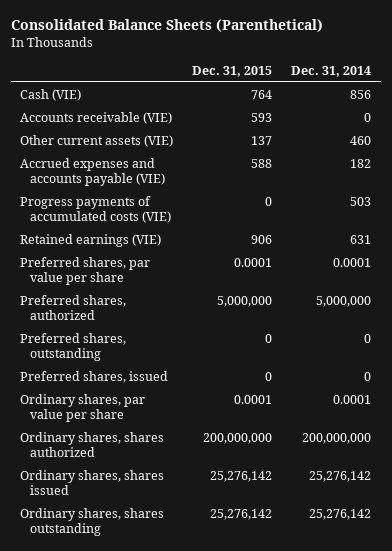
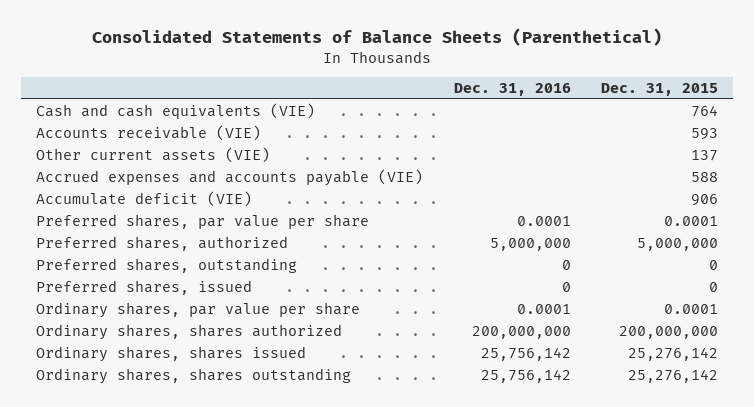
- Consolidated Balance Sheets (Parenthetical)
+ Consolidated Statements of Balance Sheets (Parenthetical)
- | Dec. 31, 2015 | Dec. 31, 2014
+ | Dec. 31, 2016 | Dec. 31, 2015
- Cash (VIE) | 764 | 856
+ Cash and cash equivalents (VIE) | | 764
- Progress payments of accumulated costs (VIE) | 0 | 503
- Retained earnings (VIE) | 906 | 631
+ Accumulate deficit (VIE) | | 906

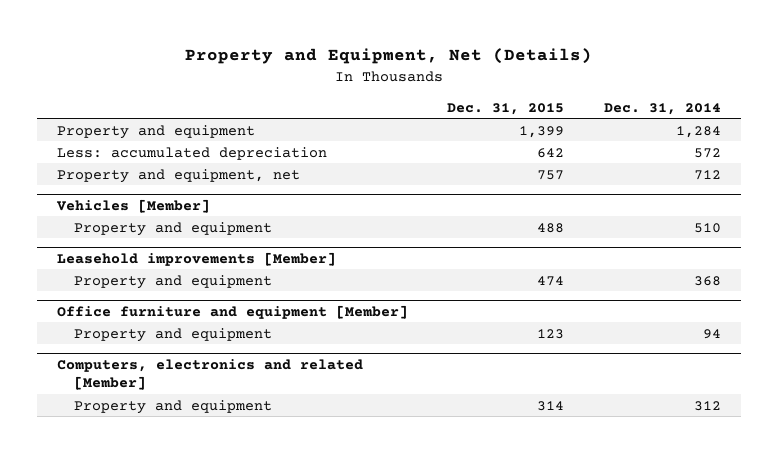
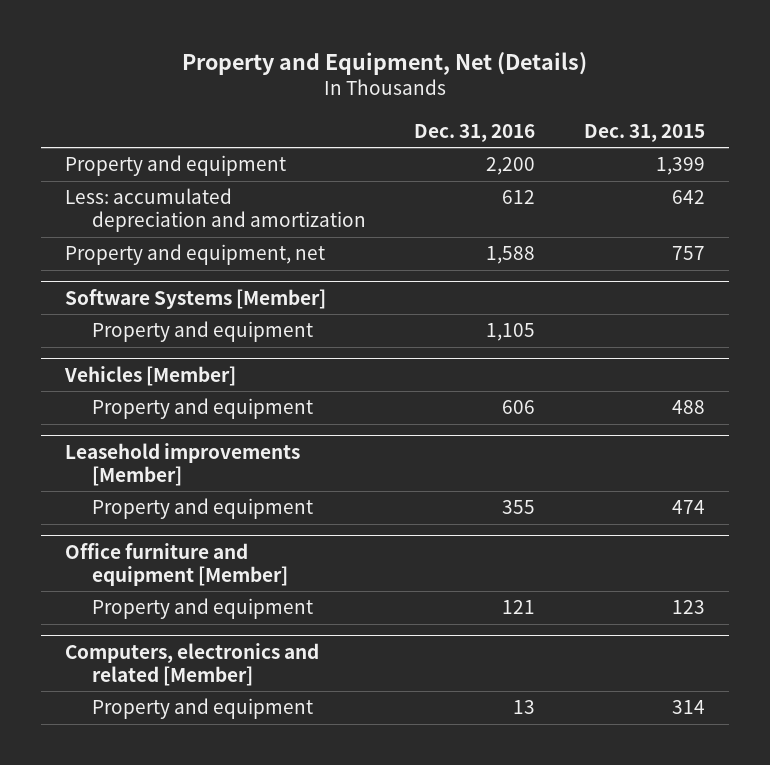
- | Dec. 31, 2015 | Dec. 31, 2014
+ | Dec. 31, 2016 | Dec. 31, 2015
- Less: accumulated depreciation | 642 | 572
+ Less: accumulated depreciation and amortization | 612 | 642
+ Software Systems [Member]
+ Property and equipment | 1,105 |

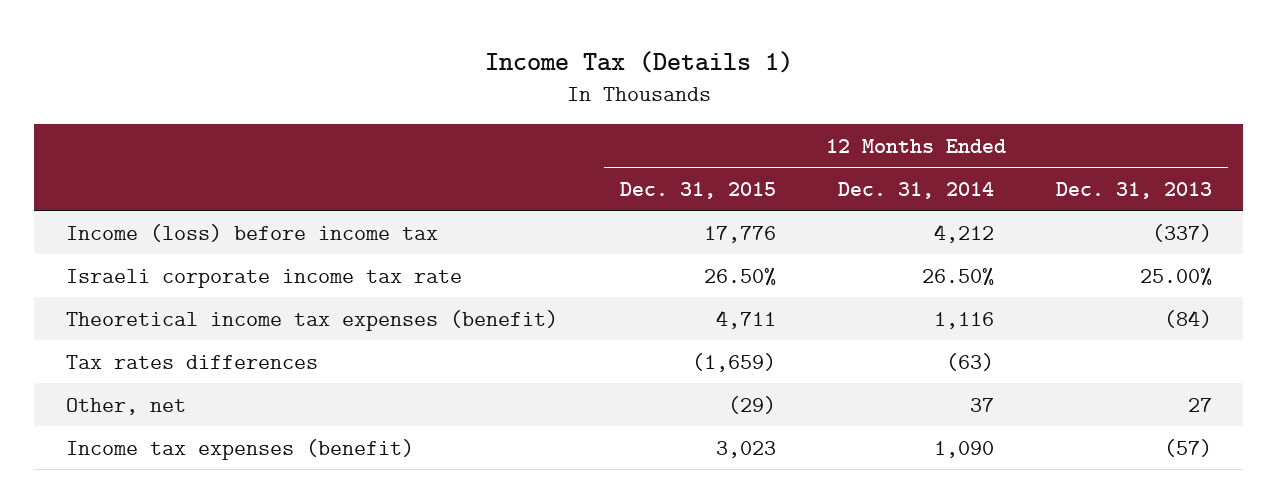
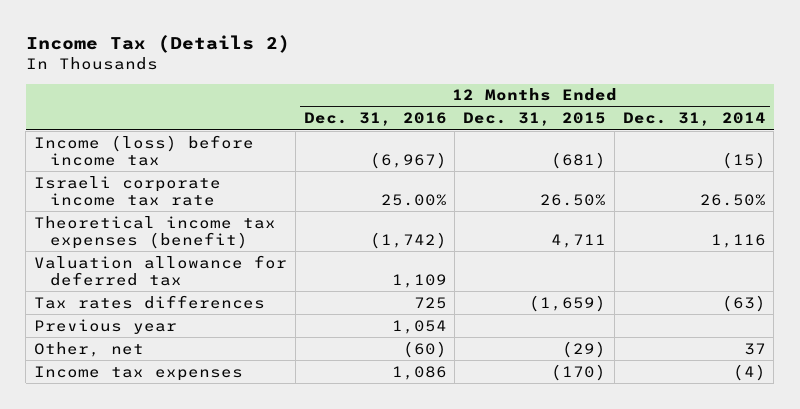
- Income Tax (Details 1)
+ Income Tax (Details 2)
- | 12 Months Ended Dec. 31, 2015 | 12 Months Ended Dec. 31, 2014 | 12 Months Ended Dec. 31, 2013
+ | 12 Months Ended Dec. 31, 2016 | 12 Months Ended Dec. 31, 2015 | 12 Months Ended Dec. 31, 2014
- Income (loss) before income tax | 17,776 | 4,212 | (337)
+ Income (loss) before income tax | (6,967) | (681) | (15)
+ Valuation allowance for deferred tax | 1,109 | |
+ Previous year | 1,054 | |
- Income tax expenses (benefit) | 3,023 | 1,090 | (57)
+ Income tax expenses | 1,086 | (170) | (4)

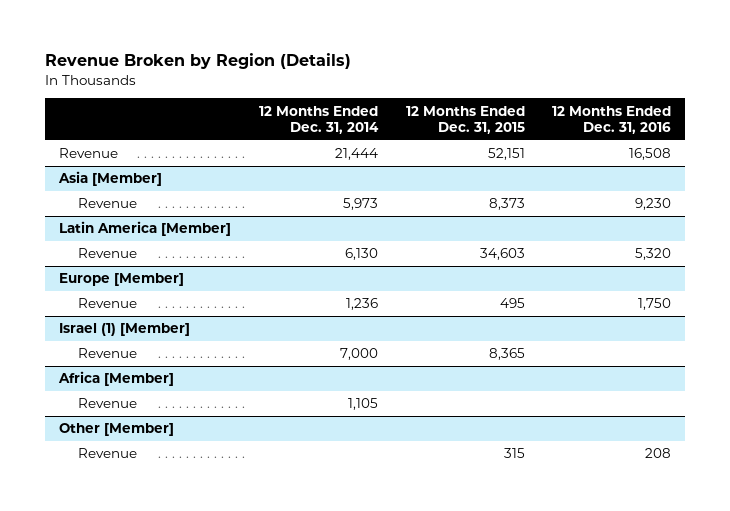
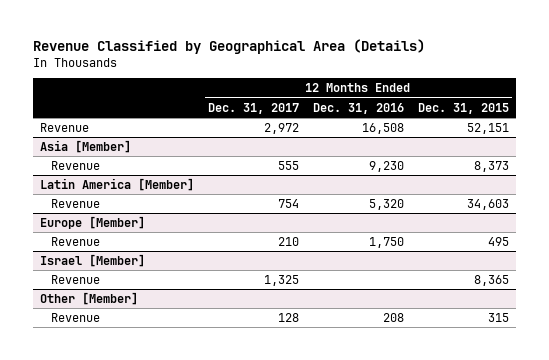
- Revenue Broken by Region (Details)
+ Revenue Classified by Geographical Area (Details)
- | 12 Months Ended Dec. 31, 2014 | 12 Months Ended Dec. 31, 2015 | 12 Months Ended Dec. 31, 2016
+ | 12 Months Ended Dec. 31, 2017 | 12 Months Ended Dec. 31, 2016 | 12 Months Ended Dec. 31, 2015
- Israel (1) [Member]
+ Israel [Member]
- Africa [Member]
- Revenue | 1,105 | |

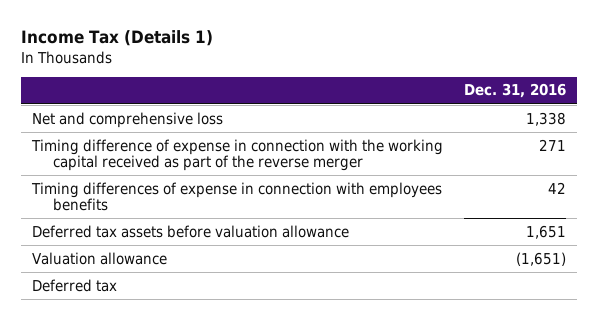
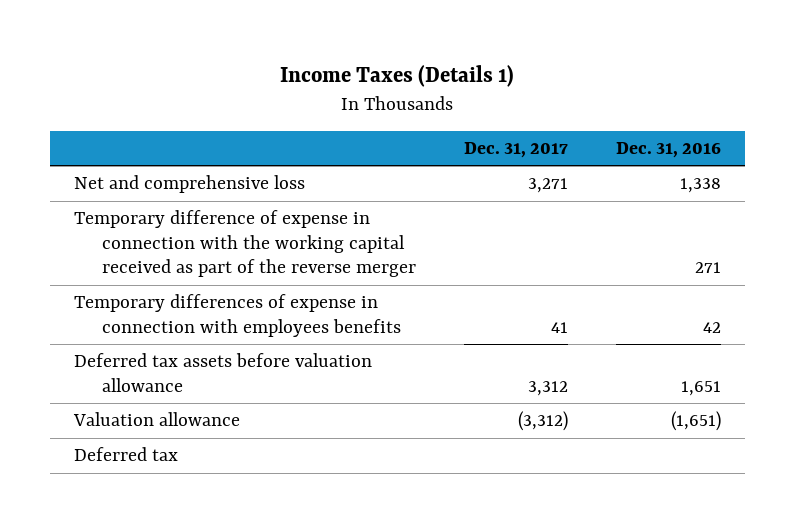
- Income Tax (Details 1)
+ Income Taxes (Details 1)
- | Dec. 31, 2016
+ | Dec. 31, 2017 | Dec. 31, 2016
- Timing difference of expense in connection with the working capital received as part of the reverse merger | 271
- Timing differences of expense in connection with employees benefits | 42
+ Temporary difference of expense in connection with the working capital received as part of the reverse merger | | 271
+ Temporary differences of expense in connection with employees benefits | 41 | 42

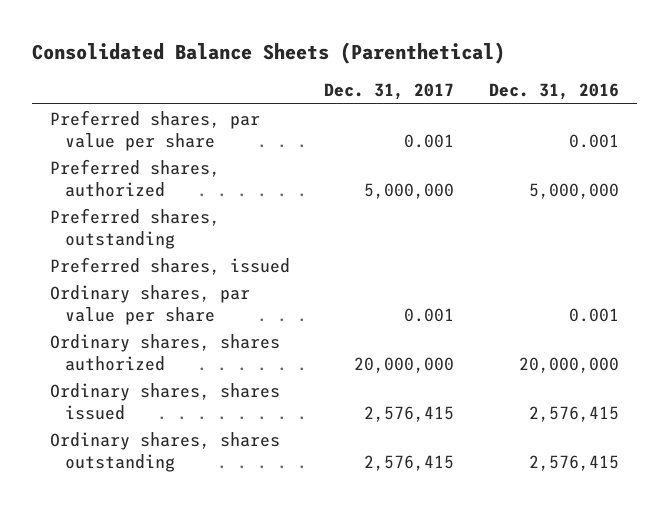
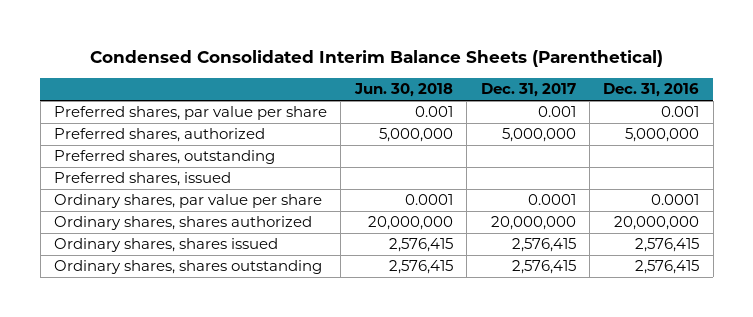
- Consolidated Balance Sheets (Parenthetical)
+ Condensed Consolidated Interim Balance Sheets (Parenthetical)
- | Dec. 31, 2017 | Dec. 31, 2016
+ | Jun. 30, 2018 | Dec. 31, 2017 | Dec. 31, 2016
- Ordinary shares, par value per share | 0.001 | 0.001
+ Ordinary shares, par value per share | 0.0001 | 0.0001 | 0.0001

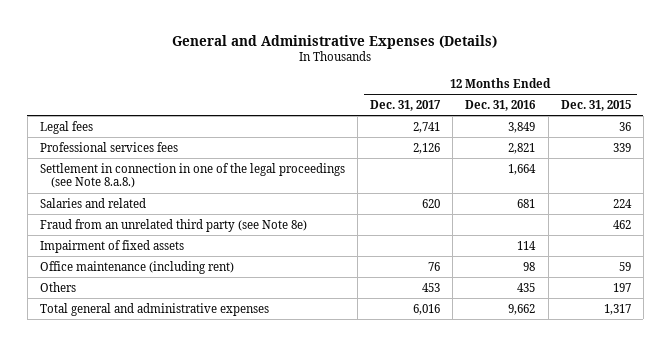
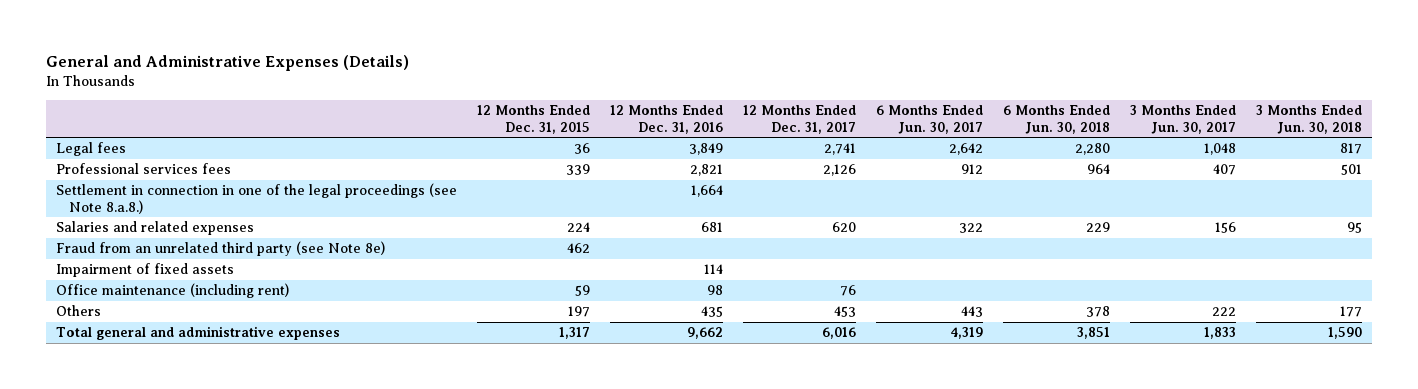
- | 12 Months Ended Dec. 31, 2017 | 12 Months Ended Dec. 31, 2016 | 12 Months Ended Dec. 31, 2015
+ | 12 Months Ended Dec. 31, 2015 | 12 Months Ended Dec. 31, 2016 | 12 Months Ended Dec. 31, 2017 | 6 Months Ended Jun. 30, 2017 | 6 Months Ended Jun. 30, 2018 | 3 Months Ended Jun. 30, 2017 | 3 Months Ended Jun. 30, 2018
- Salaries and related | 620 | 681 | 224
+ Salaries and related expenses | 224 | 681 | 620 | 322 | 229 | 156 | 95

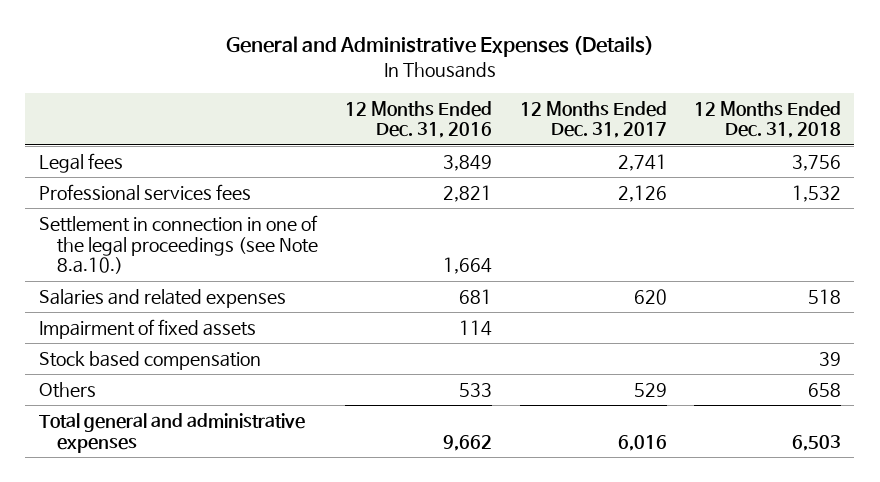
- | 12 Months Ended Dec. 31, 2015 | 12 Months Ended Dec. 31, 2016 | 12 Months Ended Dec. 31, 2017 | 6 Months Ended Jun. 30, 2017 | 6 Months Ended Jun. 30, 2018 | 3 Months Ended Jun. 30, 2017 | 3 Months Ended Jun. 30, 2018
+ | 12 Months Ended Dec. 31, 2016 | 12 Months Ended Dec. 31, 2017 | 12 Months Ended Dec. 31, 2018
- Settlement in connection in one of the legal proceedings (see Note 8.a.8.) | | 1,664 | | | | |
+ Settlement in connection in one of the legal proceedings (see Note 8.a.10.) | 1,664 | |
- Fraud from an unrelated third party (see Note 8e) | 462 | | | | | |
- Office maintenance (including rent) | 59 | 98 | 76 | | | |
- Others | 197 | 435 | 453 | 443 | 378 | 222 | 177
+ Stock based compensation | | | 39
+ Others | 533 | 529 | 658

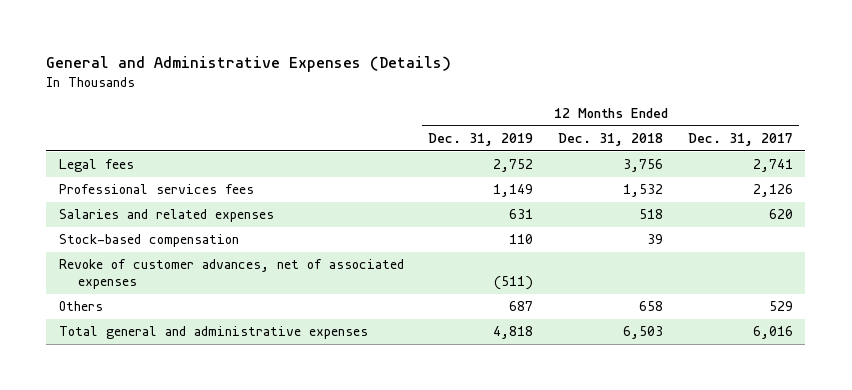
- | 12 Months Ended Dec. 31, 2016 | 12 Months Ended Dec. 31, 2017 | 12 Months Ended Dec. 31, 2018
+ | 12 Months Ended Dec. 31, 2019 | 12 Months Ended Dec. 31, 2018 | 12 Months Ended Dec. 31, 2017
- Settlement in connection in one of the legal proceedings (see Note 8.a.10.) | 1,664 | |
- Impairment of fixed assets | 114 | |
- Stock based compensation | | | 39
+ Stock-based compensation | 110 | 39 |
+ Revoke of customer advances, net of associated expenses | (511) | |

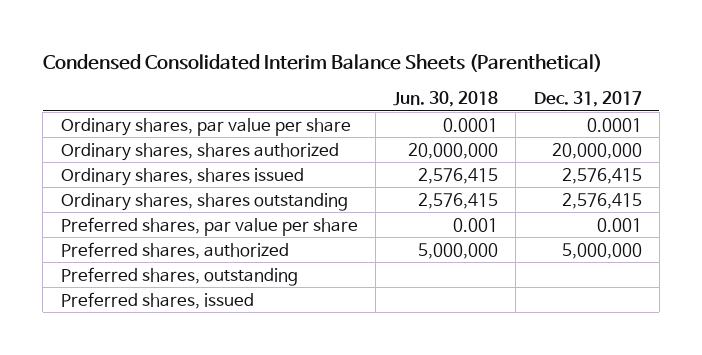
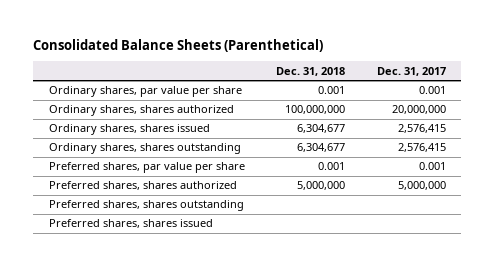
- Condensed Consolidated Interim Balance Sheets (Parenthetical)
+ Consolidated Balance Sheets (Parenthetical)
- | Jun. 30, 2018 | Dec. 31, 2017
+ | Dec. 31, 2018 | Dec. 31, 2017
- Ordinary shares, par value per share | 0.0001 | 0.0001
+ Ordinary shares, par value per share | 0.001 | 0.001
- Preferred shares, authorized | 5,000,000 | 5,000,000
- Preferred shares, outstanding
- Preferred shares, issued
+ Preferred shares, shares authorized | 5,000,000 | 5,000,000
+ Preferred shares, shares outstanding
+ Preferred shares, shares issued

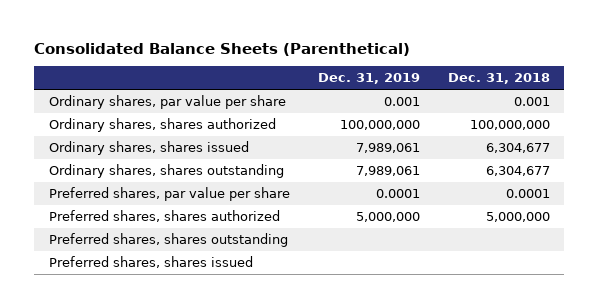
- | Dec. 31, 2018 | Dec. 31, 2017
+ | Dec. 31, 2019 | Dec. 31, 2018
- Preferred shares, par value per share | 0.001 | 0.001
+ Preferred shares, par value per share | 0.0001 | 0.0001

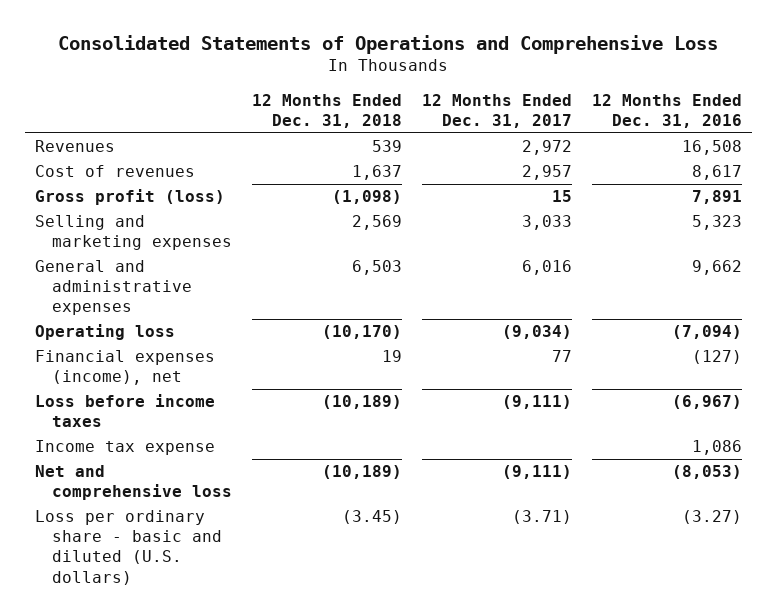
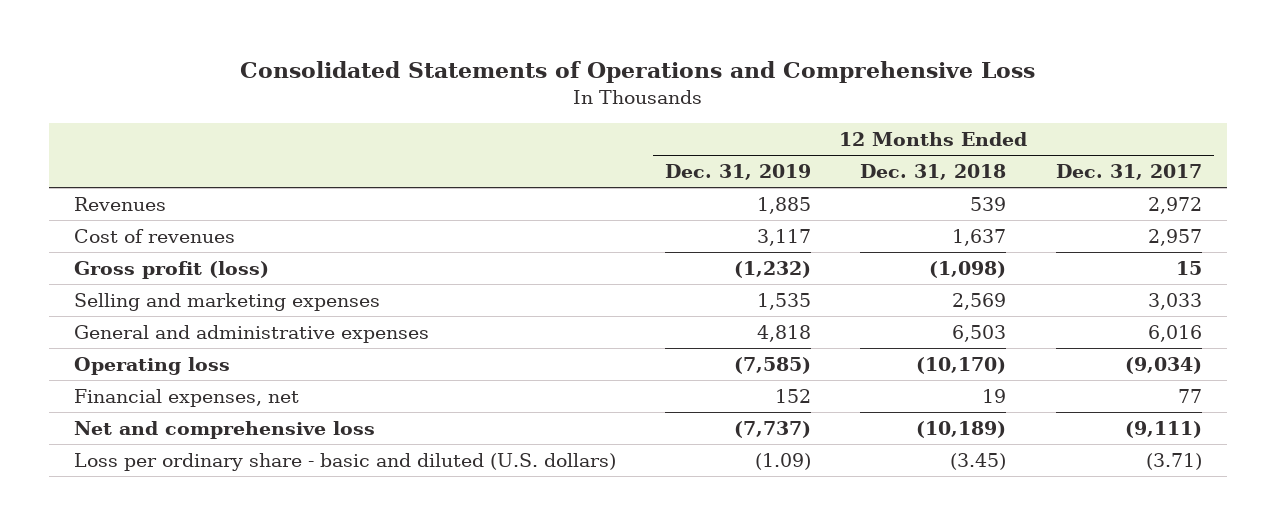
- | 12 Months Ended Dec. 31, 2018 | 12 Months Ended Dec. 31, 2017 | 12 Months Ended Dec. 31, 2016
+ | 12 Months Ended Dec. 31, 2019 | 12 Months Ended Dec. 31, 2018 | 12 Months Ended Dec. 31, 2017
- Financial expenses (income), net | 19 | 77 | (127)
- Loss before income taxes | (10,189) | (9,111) | (6,967)
- Income tax expense | | | 1,086
+ Financial expenses, net | 152 | 19 | 77

